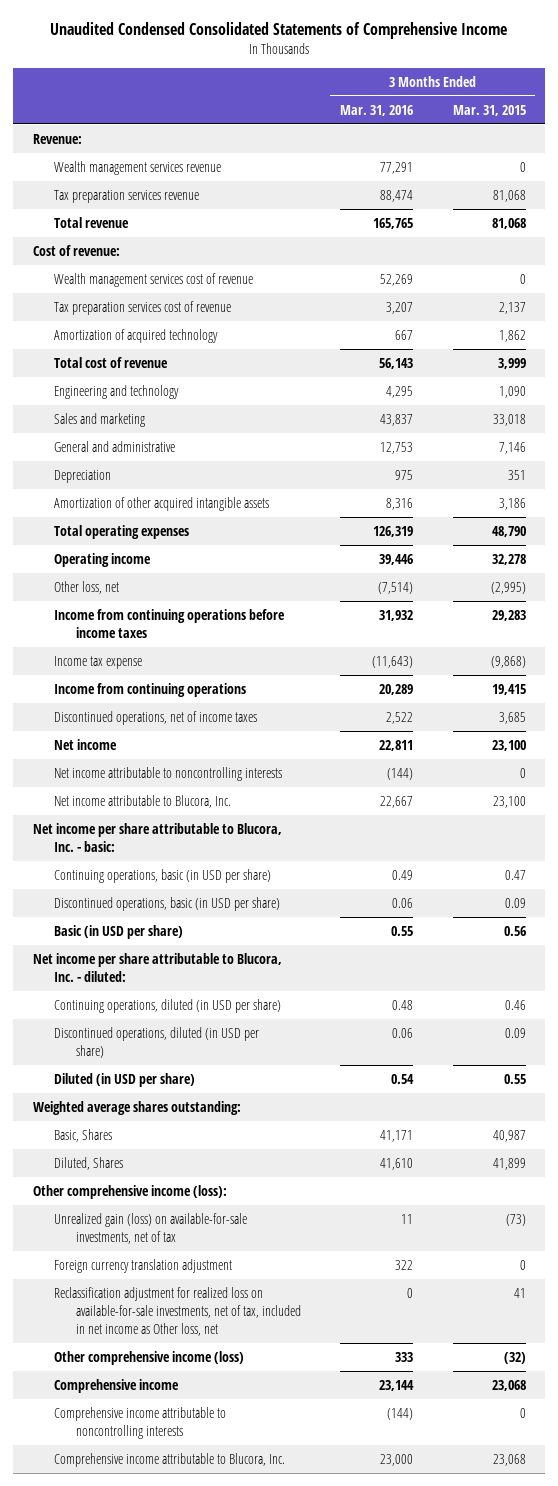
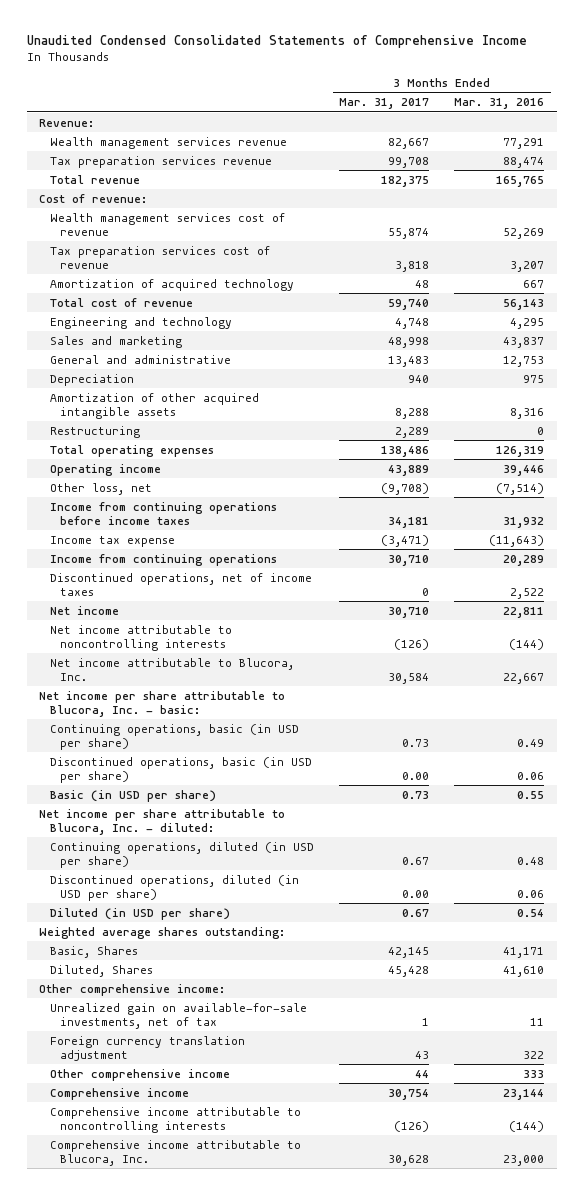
- | 3 Months Ended Mar. 31, 2016 | 3 Months Ended Mar. 31, 2015
+ | 3 Months Ended Mar. 31, 2017 | 3 Months Ended Mar. 31, 2016
+ Restructuring | 2,289 | 0
- Other comprehensive income (loss):
- Unrealized gain (loss) on available-for-sale investments, net of tax | 11 | (73)
+ Other comprehensive income:
+ Unrealized gain on available-for-sale investments, net of tax | 1 | 11
- Reclassification adjustment for realized loss on available-for-sale investments, net of tax, included in net income as Other loss, net | 0 | 41
- Other comprehensive income (loss) | 333 | (32)
+ Other comprehensive income | 44 | 333

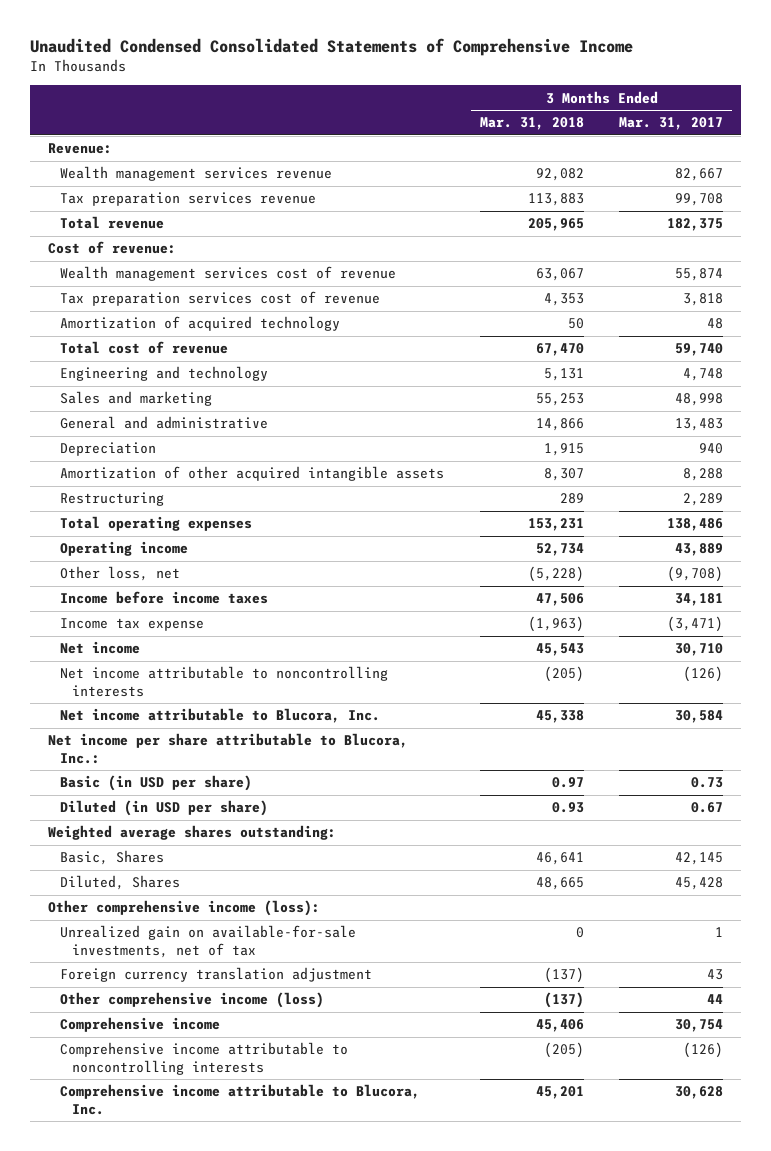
- | 3 Months Ended Mar. 31, 2017 | 3 Months Ended Mar. 31, 2016
+ | 3 Months Ended Mar. 31, 2018 | 3 Months Ended Mar. 31, 2017
- Income from continuing operations before income taxes | 34,181 | 31,932
+ Income before income taxes | 47,506 | 34,181
- Income from continuing operations | 30,710 | 20,289
- Discontinued operations, net of income taxes | 0 | 2,522
- Net income per share attributable to Blucora, Inc. - basic:
- Continuing operations, basic (in USD per share) | 0.73 | 0.49
- Discontinued operations, basic (in USD per share) | 0.00 | 0.06
+ Net income per share attributable to Blucora, Inc.:
- Net income per share attributable to Blucora, Inc. - diluted:
- Continuing operations, diluted (in USD per share) | 0.67 | 0.48
- Discontinued operations, diluted (in USD per share) | 0.00 | 0.06
- Other comprehensive income:
+ Other comprehensive income (loss):
- Other comprehensive income | 44 | 333
+ Other comprehensive income (loss) | (137) | 44

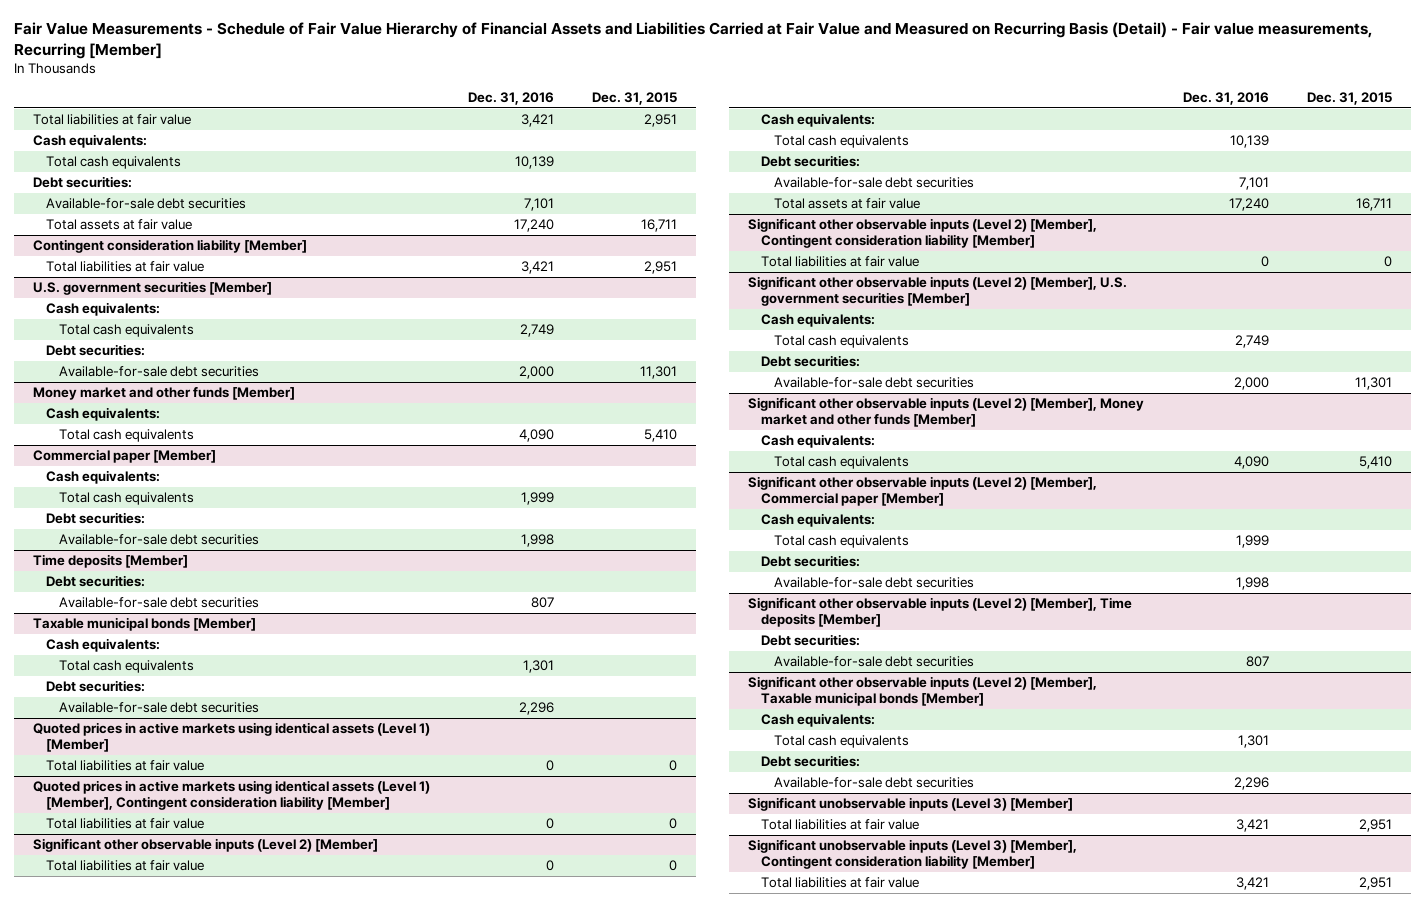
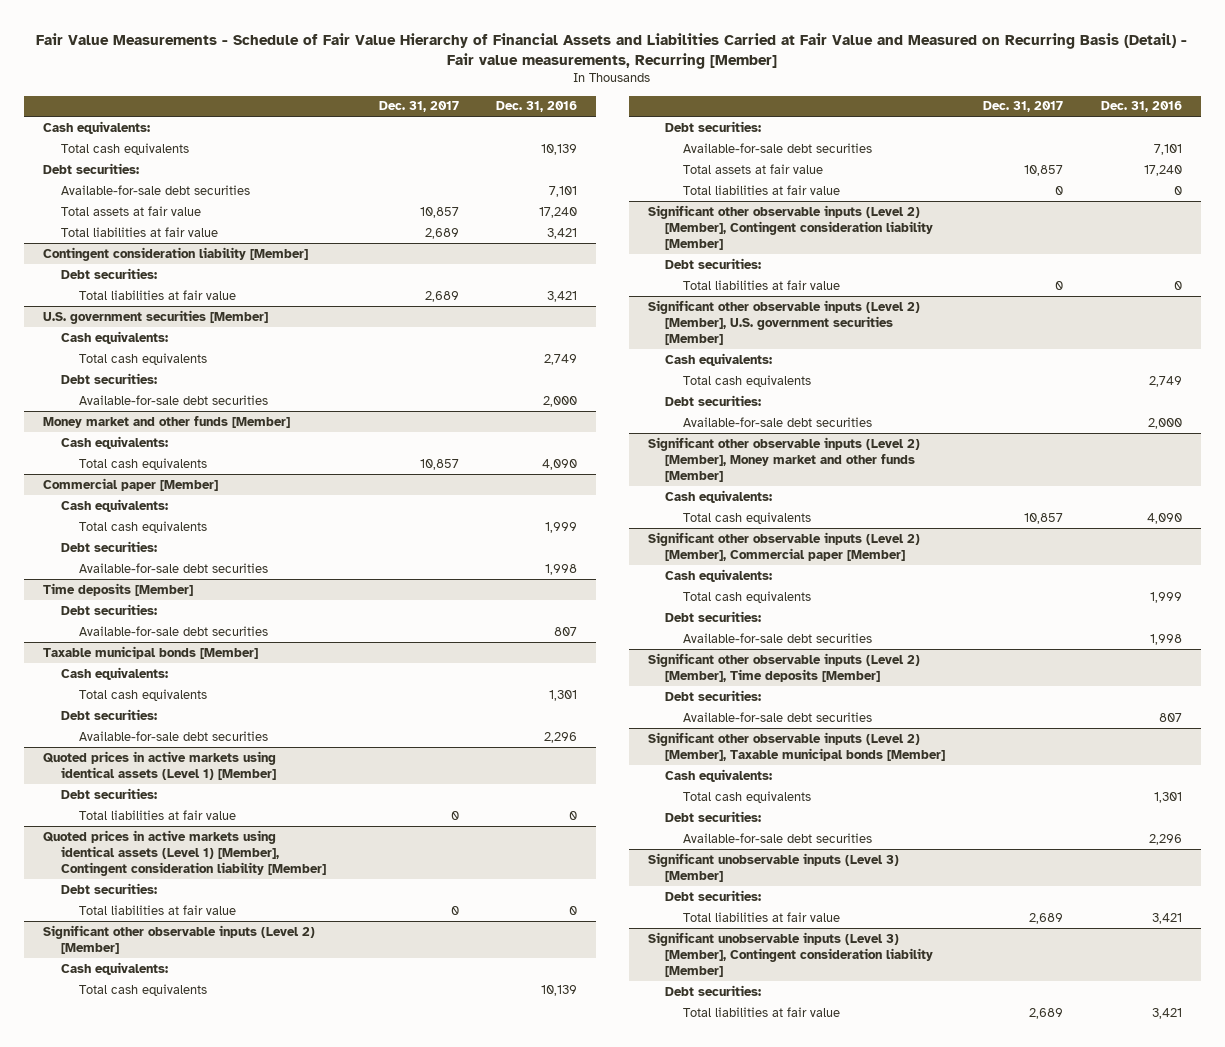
- | Dec. 31, 2016 | Dec. 31, 2015
+ | Dec. 31, 2017 | Dec. 31, 2016
moved down: Total liabilities at fair value | 2,689 | 3,421
@ Contingent consideration liability [Member]
+ Debt securities:
@ Quoted prices in active markets using identical assets (Level 1) [Member]
+ Debt securities:
@ Quoted prices in active markets using identical assets (Level 1) [Member], Contingent consideration liability [Member]
+ Debt securities:
@ Significant other observable inputs (Level 2) [Member]
moved down: Total liabilities at fair value | 0 | 0
@ Significant other observable inputs (Level 2) [Member], Contingent consideration liability [Member]
+ Debt securities:
@ Significant unobservable inputs (Level 3) [Member]
+ Debt securities:
@ Significant unobservable inputs (Level 3) [Member], Contingent consideration liability [Member]
+ Debt securities:

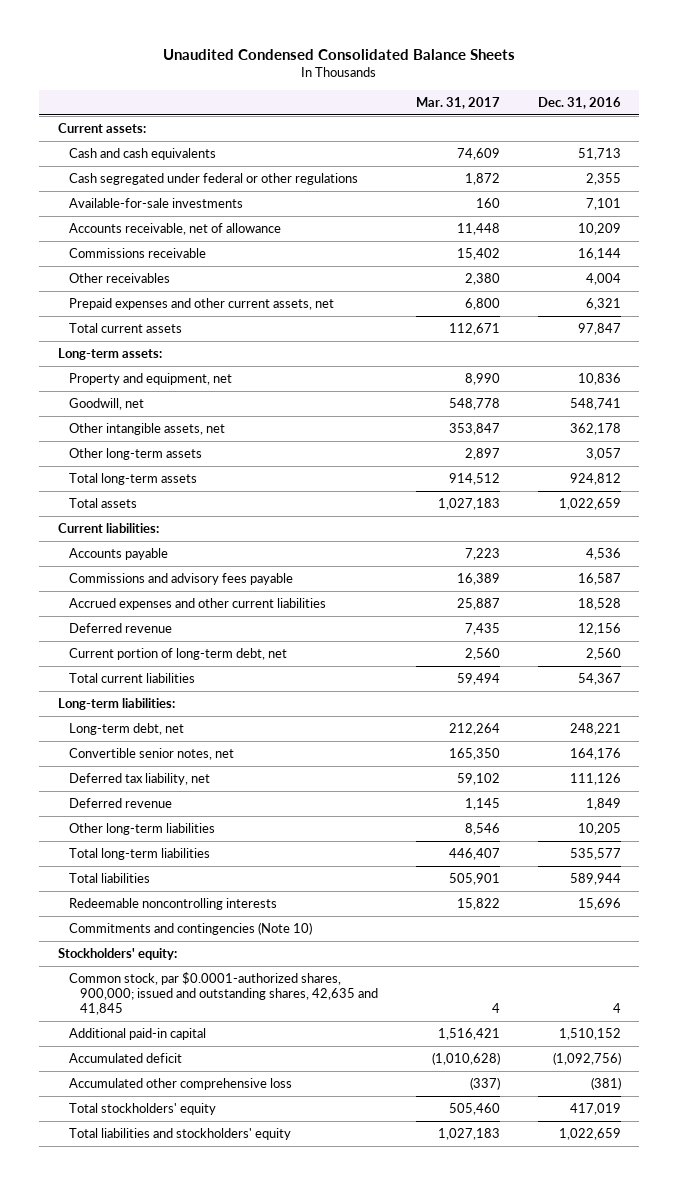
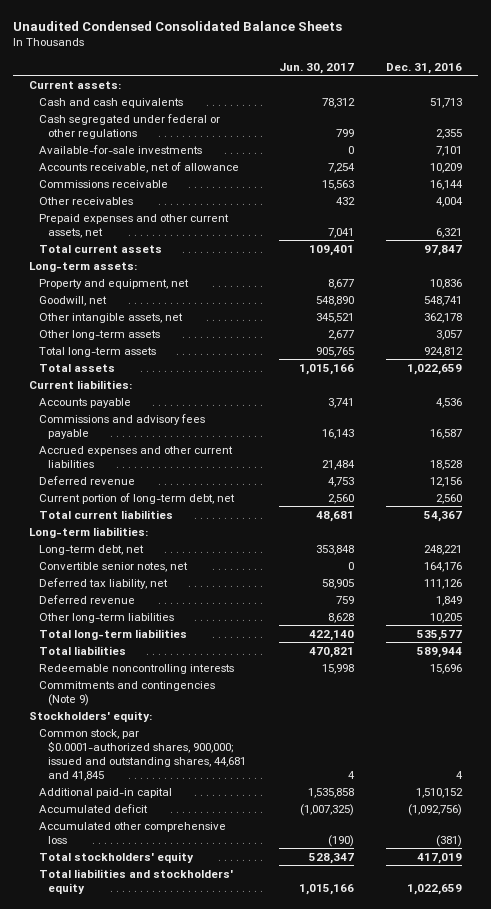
- | Mar. 31, 2017 | Dec. 31, 2016
+ | Jun. 30, 2017 | Dec. 31, 2016
- Commitments and contingencies (Note 10)
+ Commitments and contingencies (Note 9)
- Common stock, par $0.0001-authorized shares, 900,000; issued and outstanding shares, 42,635 and 41,845 | 4 | 4
+ Common stock, par $0.0001-authorized shares, 900,000; issued and outstanding shares, 44,681 and 41,845 | 4 | 4

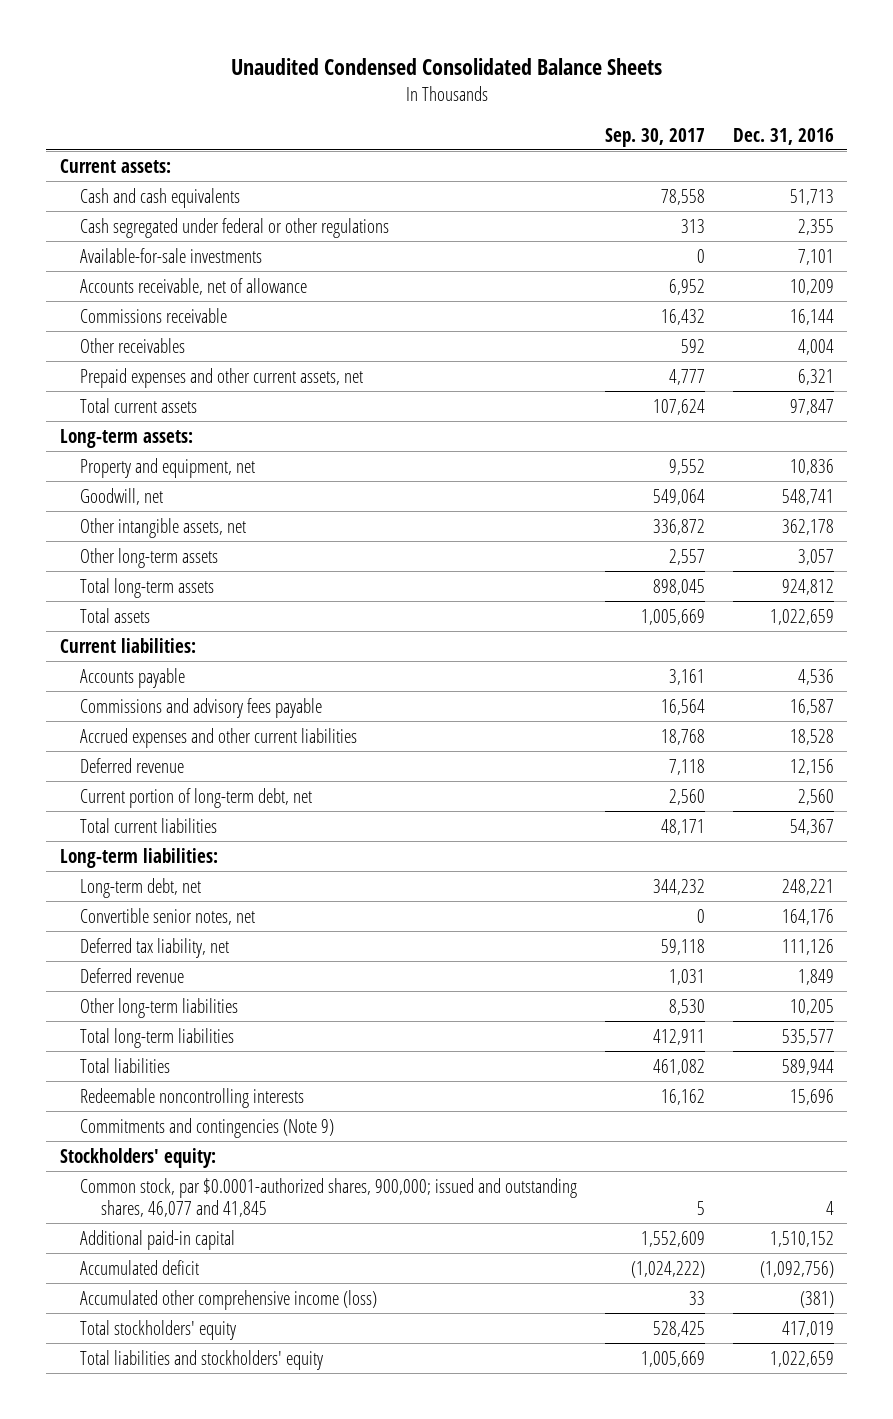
- | Jun. 30, 2017 | Dec. 31, 2016
+ | Sep. 30, 2017 | Dec. 31, 2016
- Common stock, par $0.0001-authorized shares, 900,000; issued and outstanding shares, 44,681 and 41,845 | 4 | 4
+ Common stock, par $0.0001-authorized shares, 900,000; issued and outstanding shares, 46,077 and 41,845 | 5 | 4
- Accumulated other comprehensive loss | (190) | (381)
+ Accumulated other comprehensive income (loss) | 33 | (381)

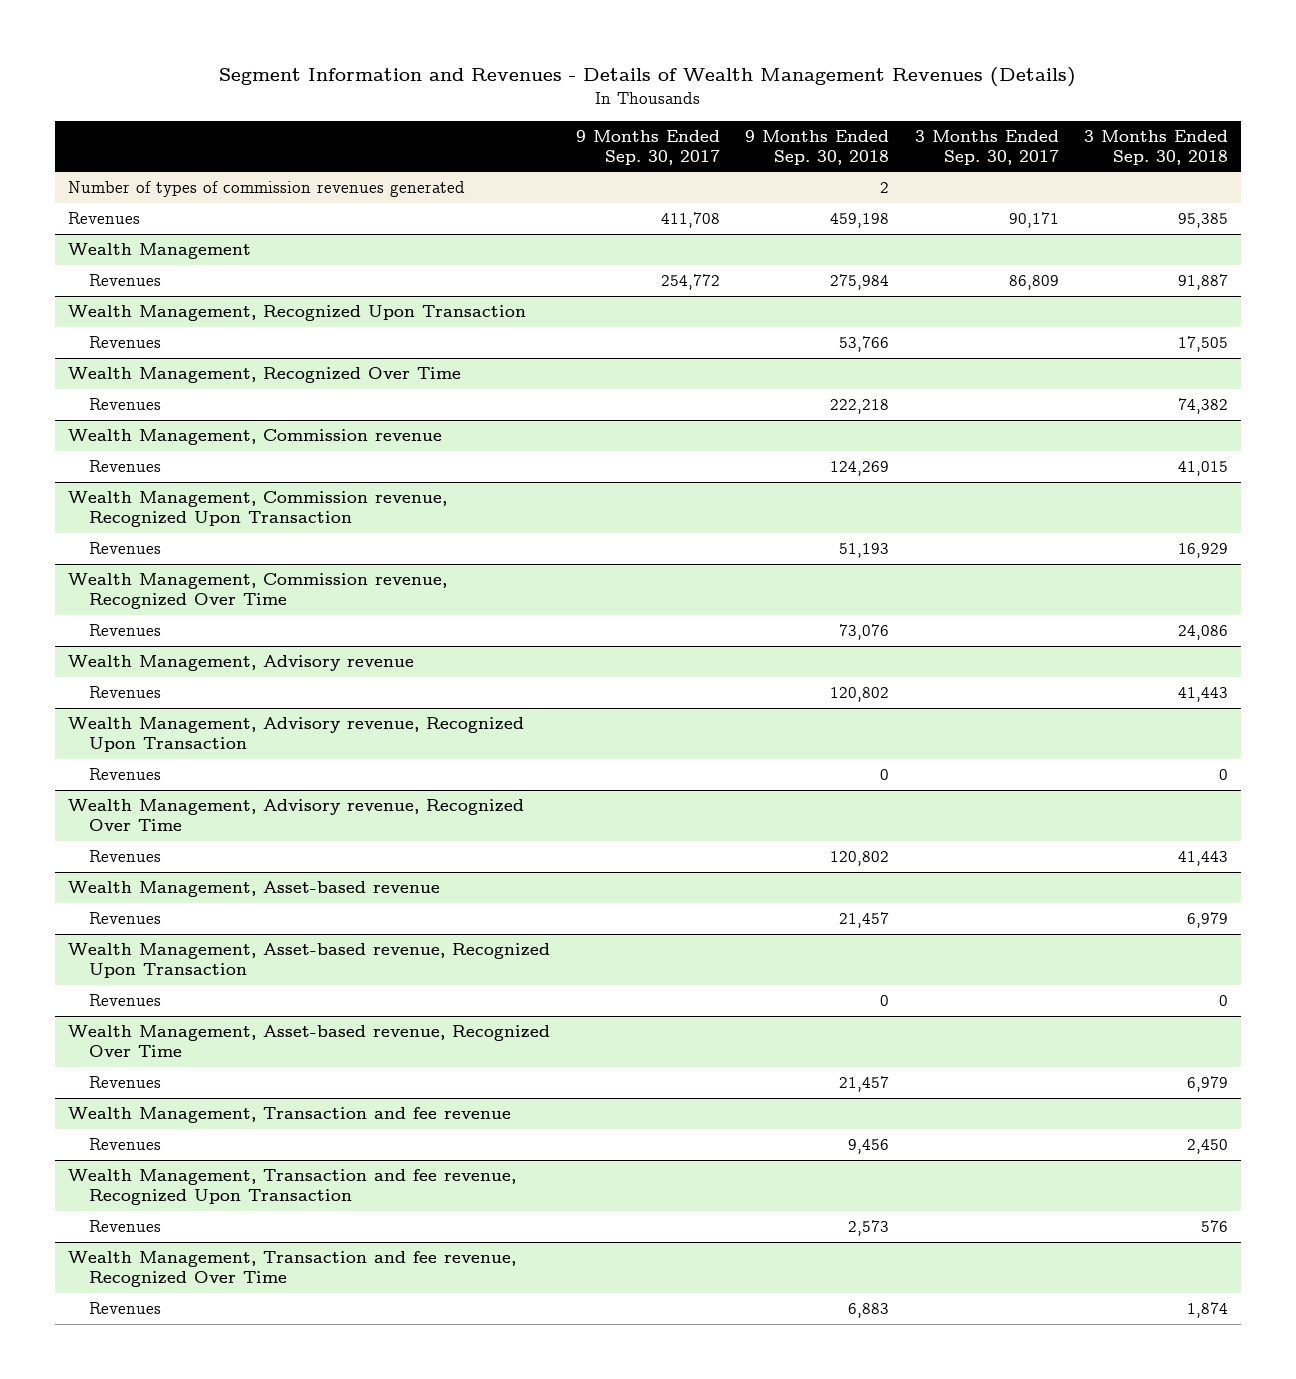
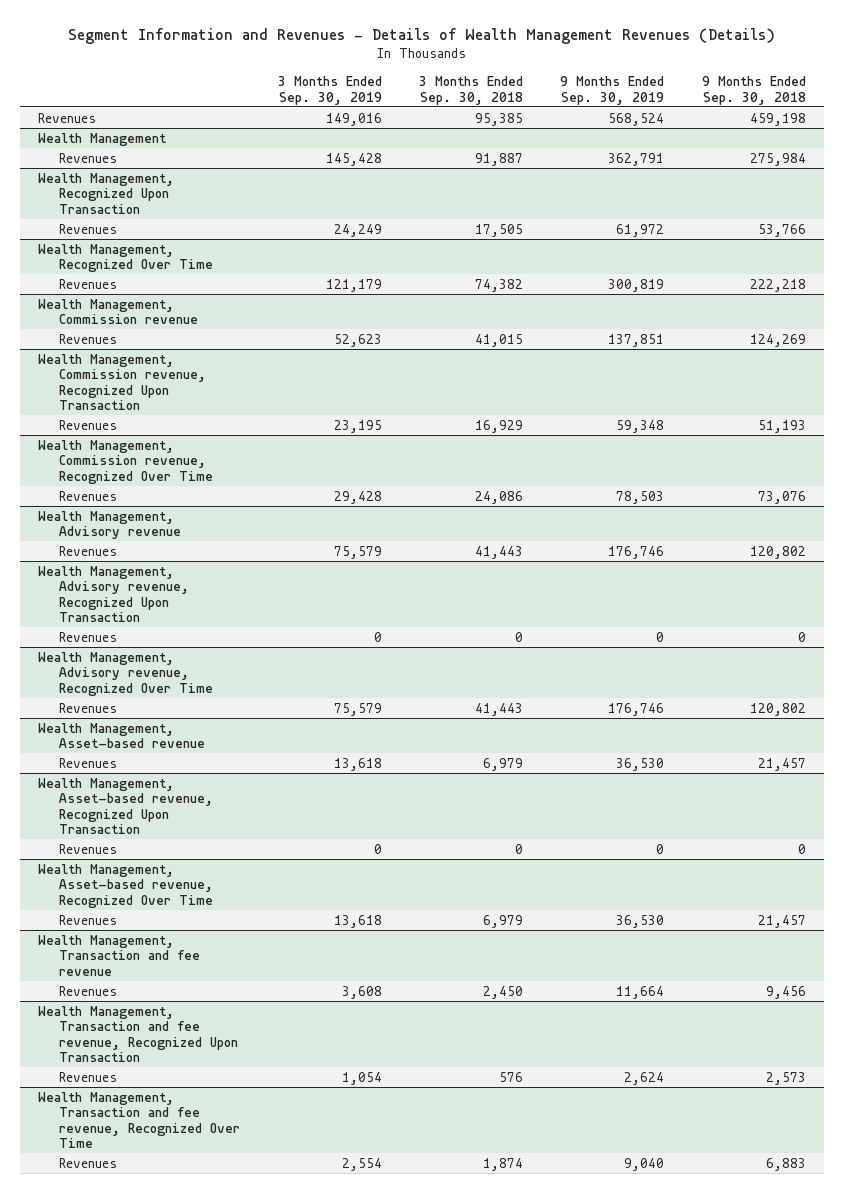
- | 9 Months Ended Sep. 30, 2017 | 9 Months Ended Sep. 30, 2018 | 3 Months Ended Sep. 30, 2017 | 3 Months Ended Sep. 30, 2018
+ | 3 Months Ended Sep. 30, 2019 | 3 Months Ended Sep. 30, 2018 | 9 Months Ended Sep. 30, 2019 | 9 Months Ended Sep. 30, 2018
- Number of types of commission revenues generated | | 2 | |

